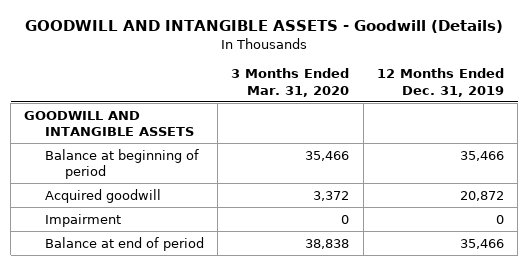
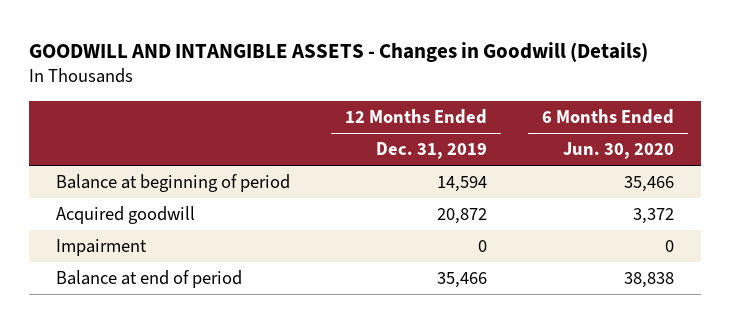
- GOODWILL AND INTANGIBLE ASSETS - Goodwill (Details)
+ GOODWILL AND INTANGIBLE ASSETS - Changes in Goodwill (Details)
- | 3 Months Ended Mar. 31, 2020 | 12 Months Ended Dec. 31, 2019
+ | 12 Months Ended Dec. 31, 2019 | 6 Months Ended Jun. 30, 2020
- GOODWILL AND INTANGIBLE ASSETS
- Balance at beginning of period | 35,466 | 35,466
+ Balance at beginning of period | 14,594 | 35,466

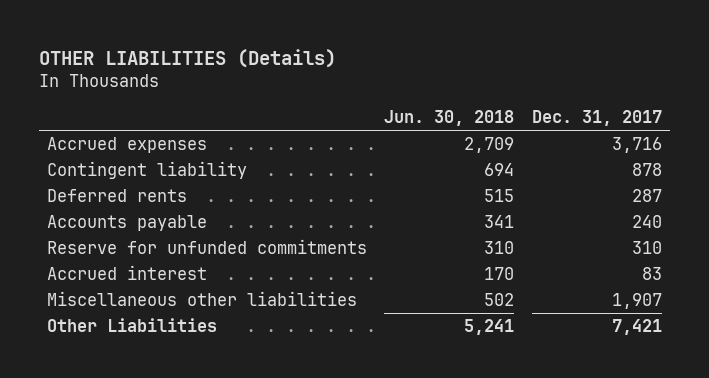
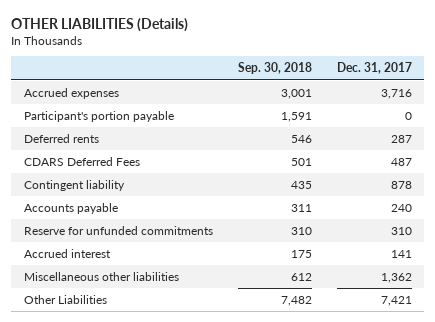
- | Jun. 30, 2018 | Dec. 31, 2017
+ | Sep. 30, 2018 | Dec. 31, 2017
+ Participant's portion payable | 1,591 | 0
+ CDARS Deferred Fees | 501 | 487
moved down: Contingent liability | 435 | 878
- Accrued interest | 170 | 83
- Miscellaneous other liabilities | 502 | 1,907
+ Accrued interest | 175 | 141
+ Miscellaneous other liabilities | 612 | 1,362

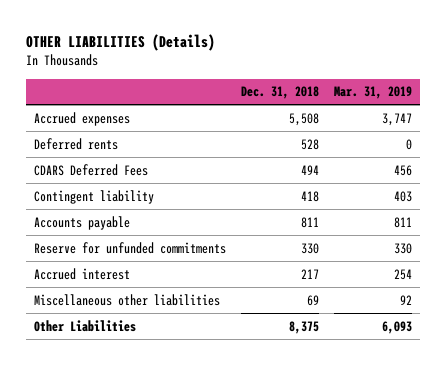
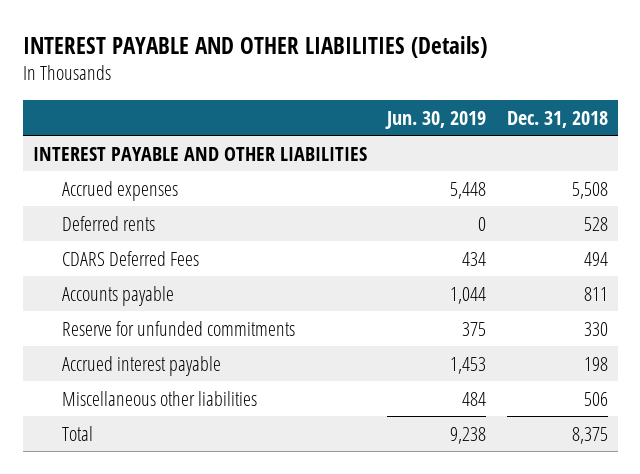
- OTHER LIABILITIES (Details)
+ INTEREST PAYABLE AND OTHER LIABILITIES (Details)
- | Dec. 31, 2018 | Mar. 31, 2019
+ | Jun. 30, 2019 | Dec. 31, 2018
+ INTEREST PAYABLE AND OTHER LIABILITIES
- Contingent liability | 418 | 403
- Accrued interest | 217 | 254
- Miscellaneous other liabilities | 69 | 92
- Other Liabilities | 8,375 | 6,093
+ Accrued interest payable | 1,453 | 198
+ Miscellaneous other liabilities | 484 | 506
+ Total | 9,238 | 8,375

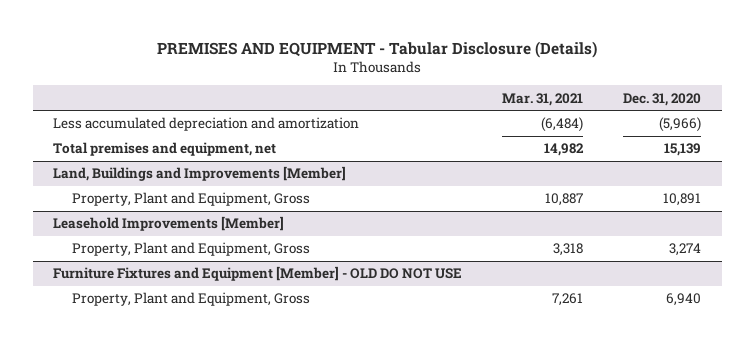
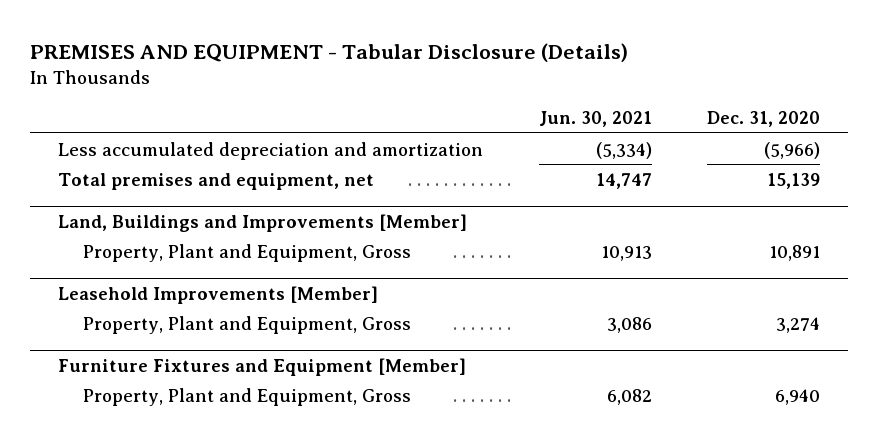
- | Mar. 31, 2021 | Dec. 31, 2020
+ | Jun. 30, 2021 | Dec. 31, 2020
- Furniture Fixtures and Equipment [Member] - OLD DO NOT USE
+ Furniture Fixtures and Equipment [Member]

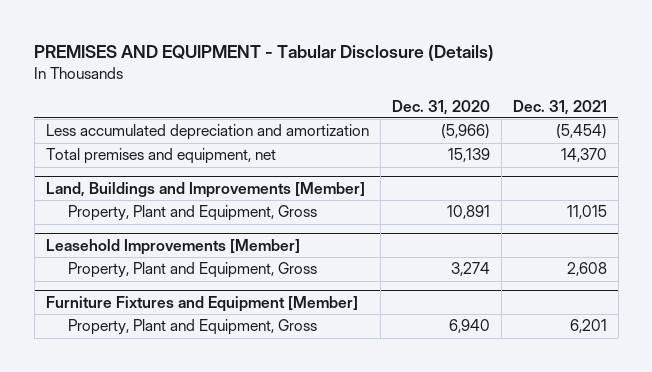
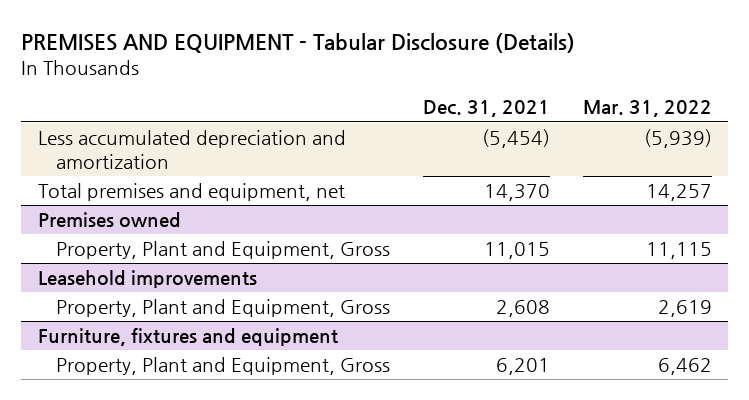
- | Dec. 31, 2020 | Dec. 31, 2021
+ | Dec. 31, 2021 | Mar. 31, 2022
- Land, Buildings and Improvements [Member]
+ Premises owned
- Leasehold Improvements [Member]
+ Leasehold improvements
- Furniture Fixtures and Equipment [Member]
+ Furniture, fixtures and equipment

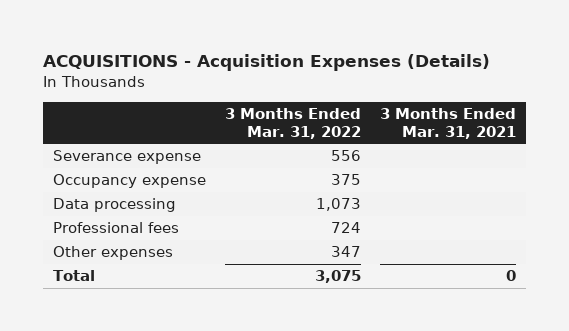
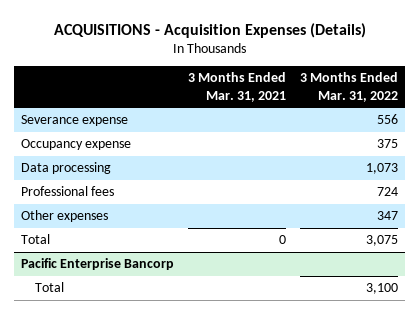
- | 3 Months Ended Mar. 31, 2022 | 3 Months Ended Mar. 31, 2021
+ | 3 Months Ended Mar. 31, 2021 | 3 Months Ended Mar. 31, 2022
+ Pacific Enterprise Bancorp
+ Total | | 3,100

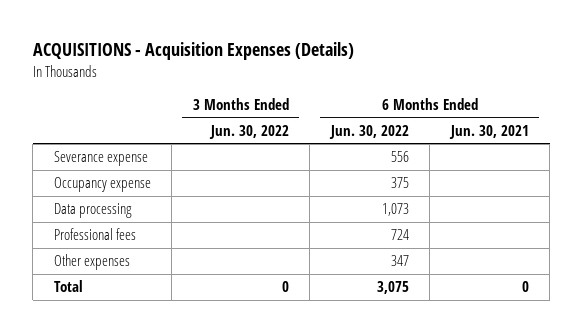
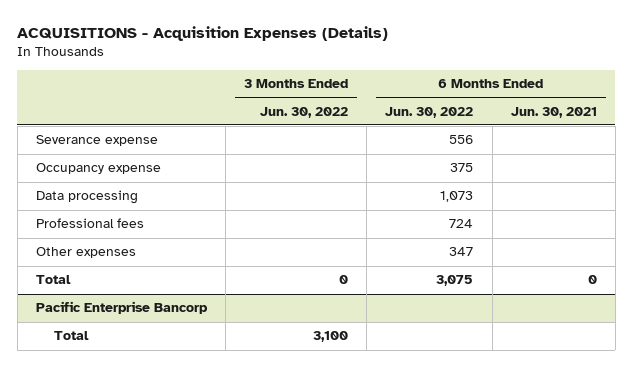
+ Pacific Enterprise Bancorp
+ Total | 3,100 | |

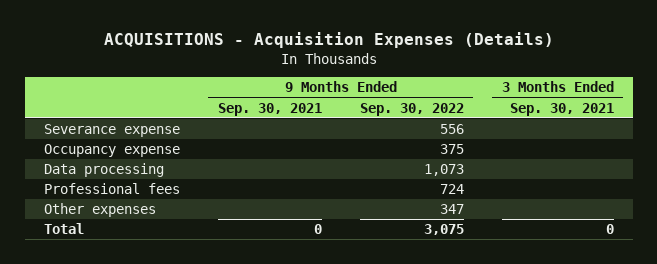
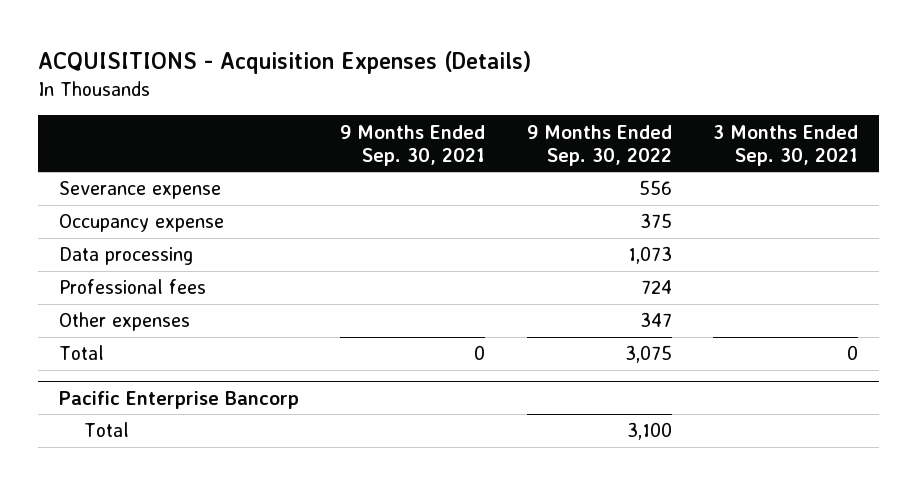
+ Pacific Enterprise Bancorp
+ Total | | 3,100 |

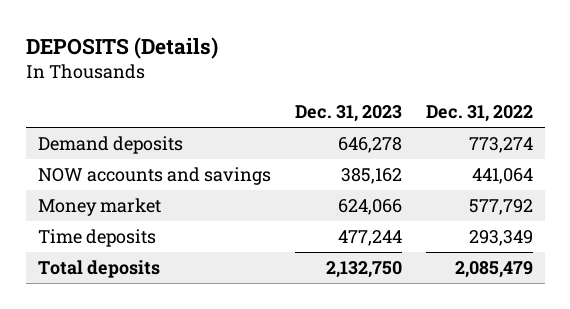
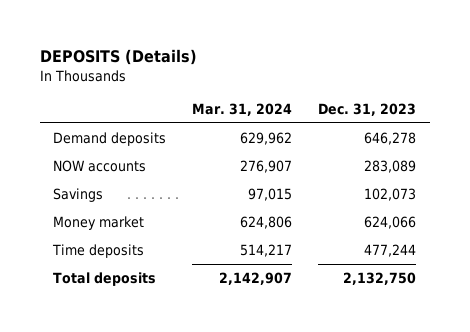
- | Dec. 31, 2023 | Dec. 31, 2022
+ | Mar. 31, 2024 | Dec. 31, 2023
- NOW accounts and savings | 385,162 | 441,064
+ NOW accounts | 276,907 | 283,089
+ Savings | 97,015 | 102,073

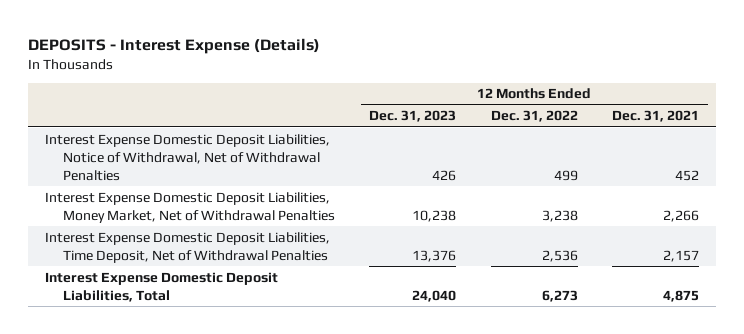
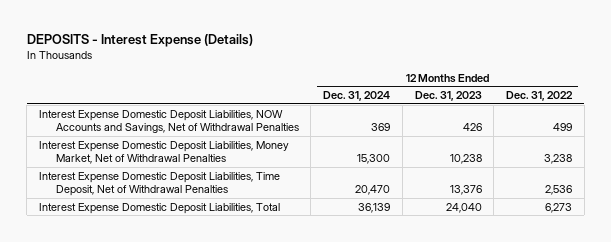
- | 12 Months Ended Dec. 31, 2023 | 12 Months Ended Dec. 31, 2022 | 12 Months Ended Dec. 31, 2021
+ | 12 Months Ended Dec. 31, 2024 | 12 Months Ended Dec. 31, 2023 | 12 Months Ended Dec. 31, 2022
- Interest Expense Domestic Deposit Liabilities, Notice of Withdrawal, Net of Withdrawal Penalties | 426 | 499 | 452
+ Interest Expense Domestic Deposit Liabilities, NOW Accounts and Savings, Net of Withdrawal Penalties | 369 | 426 | 499

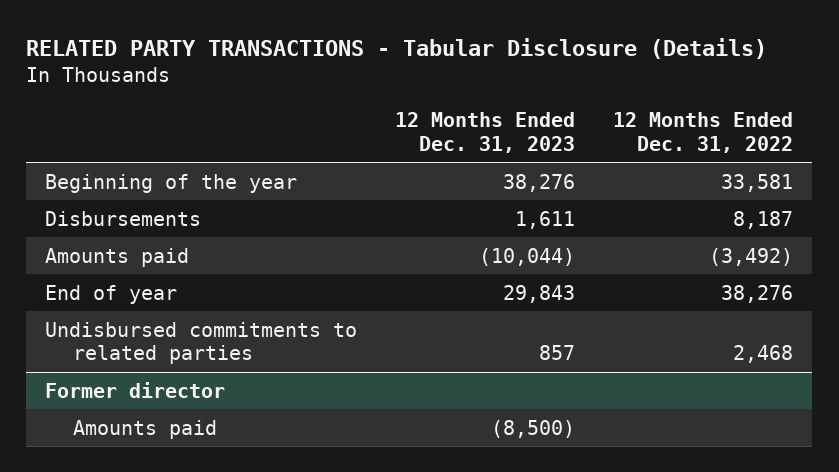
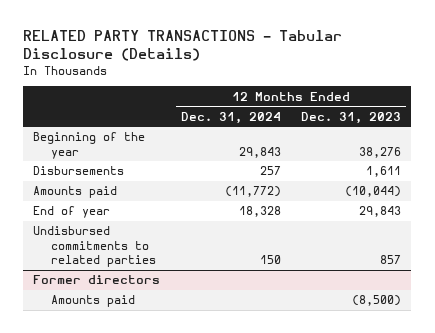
- | 12 Months Ended Dec. 31, 2023 | 12 Months Ended Dec. 31, 2022
+ | 12 Months Ended Dec. 31, 2024 | 12 Months Ended Dec. 31, 2023
- Former director
+ Former directors

